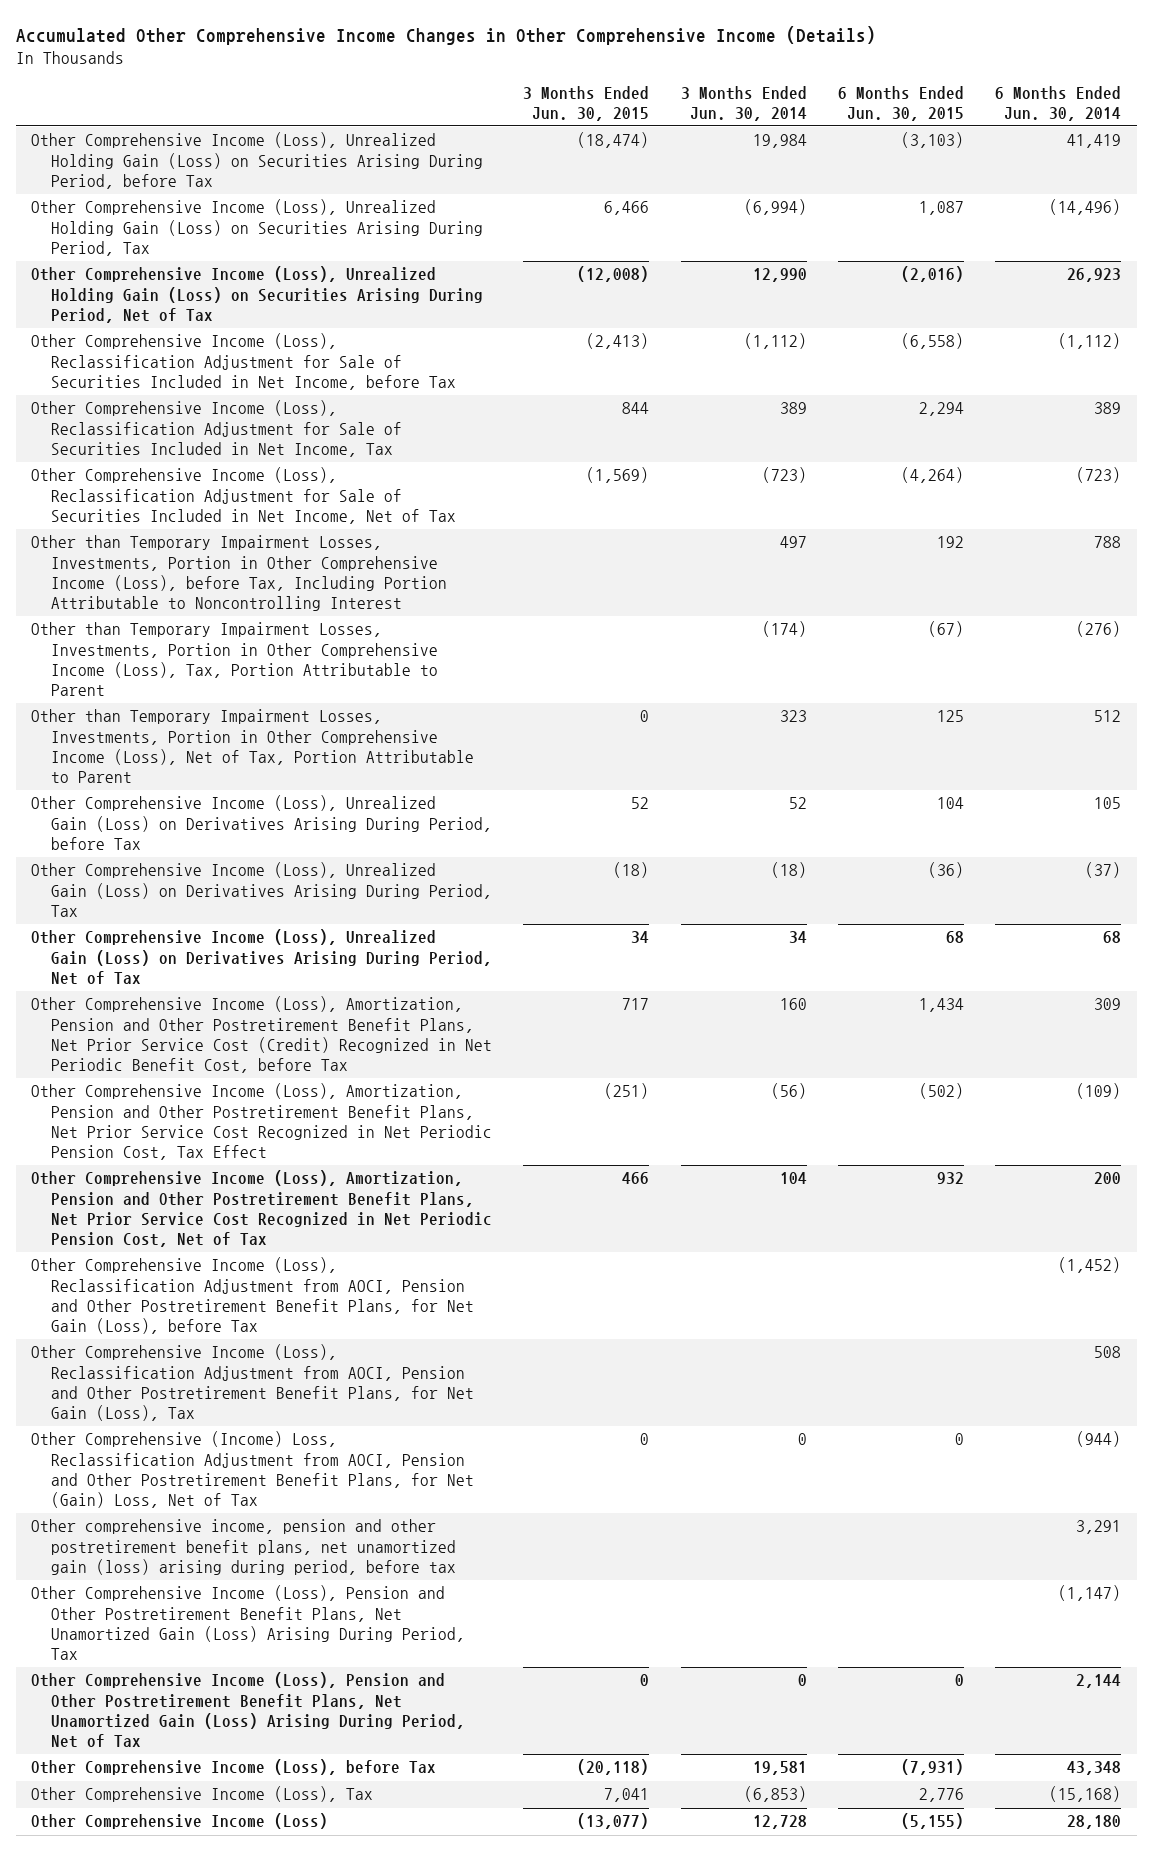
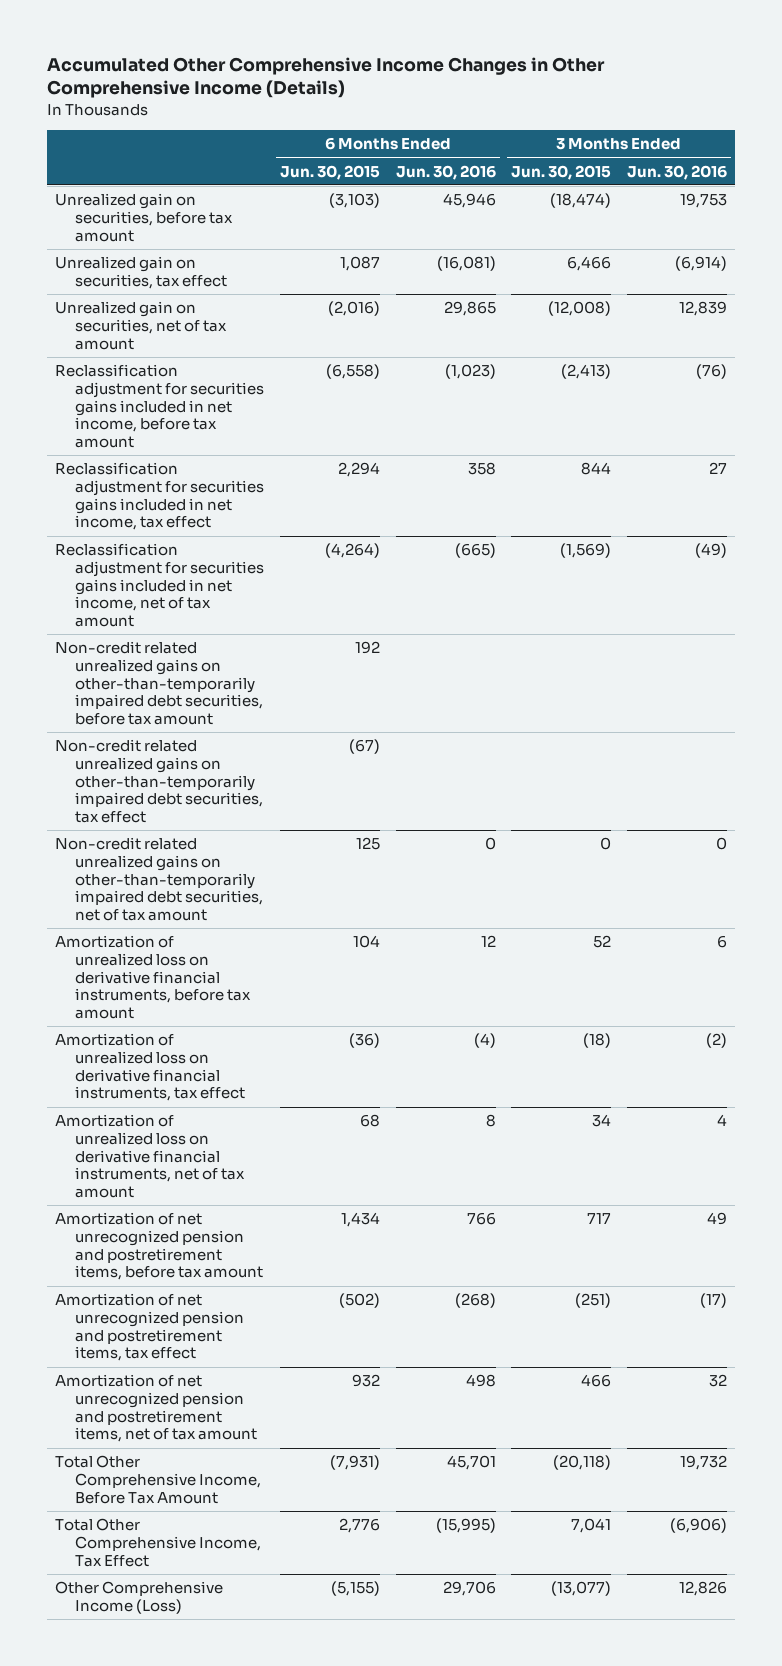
- | 3 Months Ended Jun. 30, 2015 | 3 Months Ended Jun. 30, 2014 | 6 Months Ended Jun. 30, 2015 | 6 Months Ended Jun. 30, 2014
+ | 6 Months Ended Jun. 30, 2015 | 6 Months Ended Jun. 30, 2016 | 3 Months Ended Jun. 30, 2015 | 3 Months Ended Jun. 30, 2016
- Other Comprehensive Income (Loss), Unrealized Holding Gain (Loss) on Securities Arising During Period, before Tax | (18,474) | 19,984 | (3,103) | 41,419
- Other Comprehensive Income (Loss), Unrealized Holding Gain (Loss) on Securities Arising During Period, Tax | 6,466 | (6,994) | 1,087 | (14,496)
- Other Comprehensive Income (Loss), Unrealized Holding Gain (Loss) on Securities Arising During Period, Net of Tax | (12,008) | 12,990 | (2,016) | 26,923
- Other Comprehensive Income (Loss), Reclassification Adjustment for Sale of Securities Included in Net Income, before Tax | (2,413) | (1,112) | (6,558) | (1,112)
- Other Comprehensive Income (Loss), Reclassification Adjustment for Sale of Securities Included in Net Income, Tax | 844 | 389 | 2,294 | 389
- Other Comprehensive Income (Loss), Reclassification Adjustment for Sale of Securities Included in Net Income, Net of Tax | (1,569) | (723) | (4,264) | (723)
- Other than Temporary Impairment Losses, Investments, Portion in Other Comprehensive Income (Loss), before Tax, Including Portion Attributable to Noncontrolling Interest | | 497 | 192 | 788
- Other than Temporary Impairment Losses, Investments, Portion in Other Comprehensive Income (Loss), Tax, Portion Attributable to Parent | | (174) | (67) | (276)
- Other than Temporary Impairment Losses, Investments, Portion in Other Comprehensive Income (Loss), Net of Tax, Portion Attributable to Parent | 0 | 323 | 125 | 512
- Other Comprehensive Income (Loss), Unrealized Gain (Loss) on Derivatives Arising During Period, before Tax | 52 | 52 | 104 | 105
- Other Comprehensive Income (Loss), Unrealized Gain (Loss) on Derivatives Arising During Period, Tax | (18) | (18) | (36) | (37)
- Other Comprehensive Income (Loss), Unrealized Gain (Loss) on Derivatives Arising During Period, Net of Tax | 34 | 34 | 68 | 68
- Other Comprehensive Income (Loss), Amortization, Pension and Other Postretirement Benefit Plans, Net Prior Service Cost (Credit) Recognized in Net Periodic Benefit Cost, before Tax | 717 | 160 | 1,434 | 309
- Other Comprehensive Income (Loss), Amortization, Pension and Other Postretirement Benefit Plans, Net Prior Service Cost Recognized in Net Periodic Pension Cost, Tax Effect | (251) | (56) | (502) | (109)
- Other Comprehensive Income (Loss), Amortization, Pension and Other Postretirement Benefit Plans, Net Prior Service Cost Recognized in Net Periodic Pension Cost, Net of Tax | 466 | 104 | 932 | 200
- Other Comprehensive Income (Loss), Reclassification Adjustment from AOCI, Pension and Other Postretirement Benefit Plans, for Net Gain (Loss), before Tax | | | | (1,452)
- Other Comprehensive Income (Loss), Reclassification Adjustment from AOCI, Pension and Other Postretirement Benefit Plans, for Net Gain (Loss), Tax | | | | 508
- Other Comprehensive (Income) Loss, Reclassification Adjustment from AOCI, Pension and Other Postretirement Benefit Plans, for Net (Gain) Loss, Net of Tax | 0 | 0 | 0 | (944)
- Other comprehensive income, pension and other postretirement benefit plans, net unamortized gain (loss) arising during period, before tax | | | | 3,291
- Other Comprehensive Income (Loss), Pension and Other Postretirement Benefit Plans, Net Unamortized Gain (Loss) Arising During Period, Tax | | | | (1,147)
- Other Comprehensive Income (Loss), Pension and Other Postretirement Benefit Plans, Net Unamortized Gain (Loss) Arising During Period, Net of Tax | 0 | 0 | 0 | 2,144
- Other Comprehensive Income (Loss), before Tax | (20,118) | 19,581 | (7,931) | 43,348
- Other Comprehensive Income (Loss), Tax | 7,041 | (6,853) | 2,776 | (15,168)
+ Unrealized gain on securities, before tax amount | (3,103) | 45,946 | (18,474) | 19,753
+ Unrealized gain on securities, tax effect | 1,087 | (16,081) | 6,466 | (6,914)
+ Unrealized gain on securities, net of tax amount | (2,016) | 29,865 | (12,008) | 12,839
+ Reclassification adjustment for securities gains included in net income, before tax amount | (6,558) | (1,023) | (2,413) | (76)
+ Reclassification adjustment for securities gains included in net income, tax effect | 2,294 | 358 | 844 | 27
+ Reclassification adjustment for securities gains included in net income, net of tax amount | (4,264) | (665) | (1,569) | (49)
+ Non-credit related unrealized gains on other-than-temporarily impaired debt securities, before tax amount | 192 | | |
+ Non-credit related unrealized gains on other-than-temporarily impaired debt securities, tax effect | (67) | | |
+ Non-credit related unrealized gains on other-than-temporarily impaired debt securities, net of tax amount | 125 | 0 | 0 | 0
+ Amortization of unrealized loss on derivative financial instruments, before tax amount | 104 | 12 | 52 | 6
+ Amortization of unrealized loss on derivative financial instruments, tax effect | (36) | (4) | (18) | (2)
+ Amortization of unrealized loss on derivative financial instruments, net of tax amount | 68 | 8 | 34 | 4
+ Amortization of net unrecognized pension and postretirement items, before tax amount | 1,434 | 766 | 717 | 49
+ Amortization of net unrecognized pension and postretirement items, tax effect | (502) | (268) | (251) | (17)
+ Amortization of net unrecognized pension and postretirement items, net of tax amount | 932 | 498 | 466 | 32
+ Total Other Comprehensive Income, Before Tax Amount | (7,931) | 45,701 | (20,118) | 19,732
+ Total Other Comprehensive Income, Tax Effect | 2,776 | (15,995) | 7,041 | (6,906)

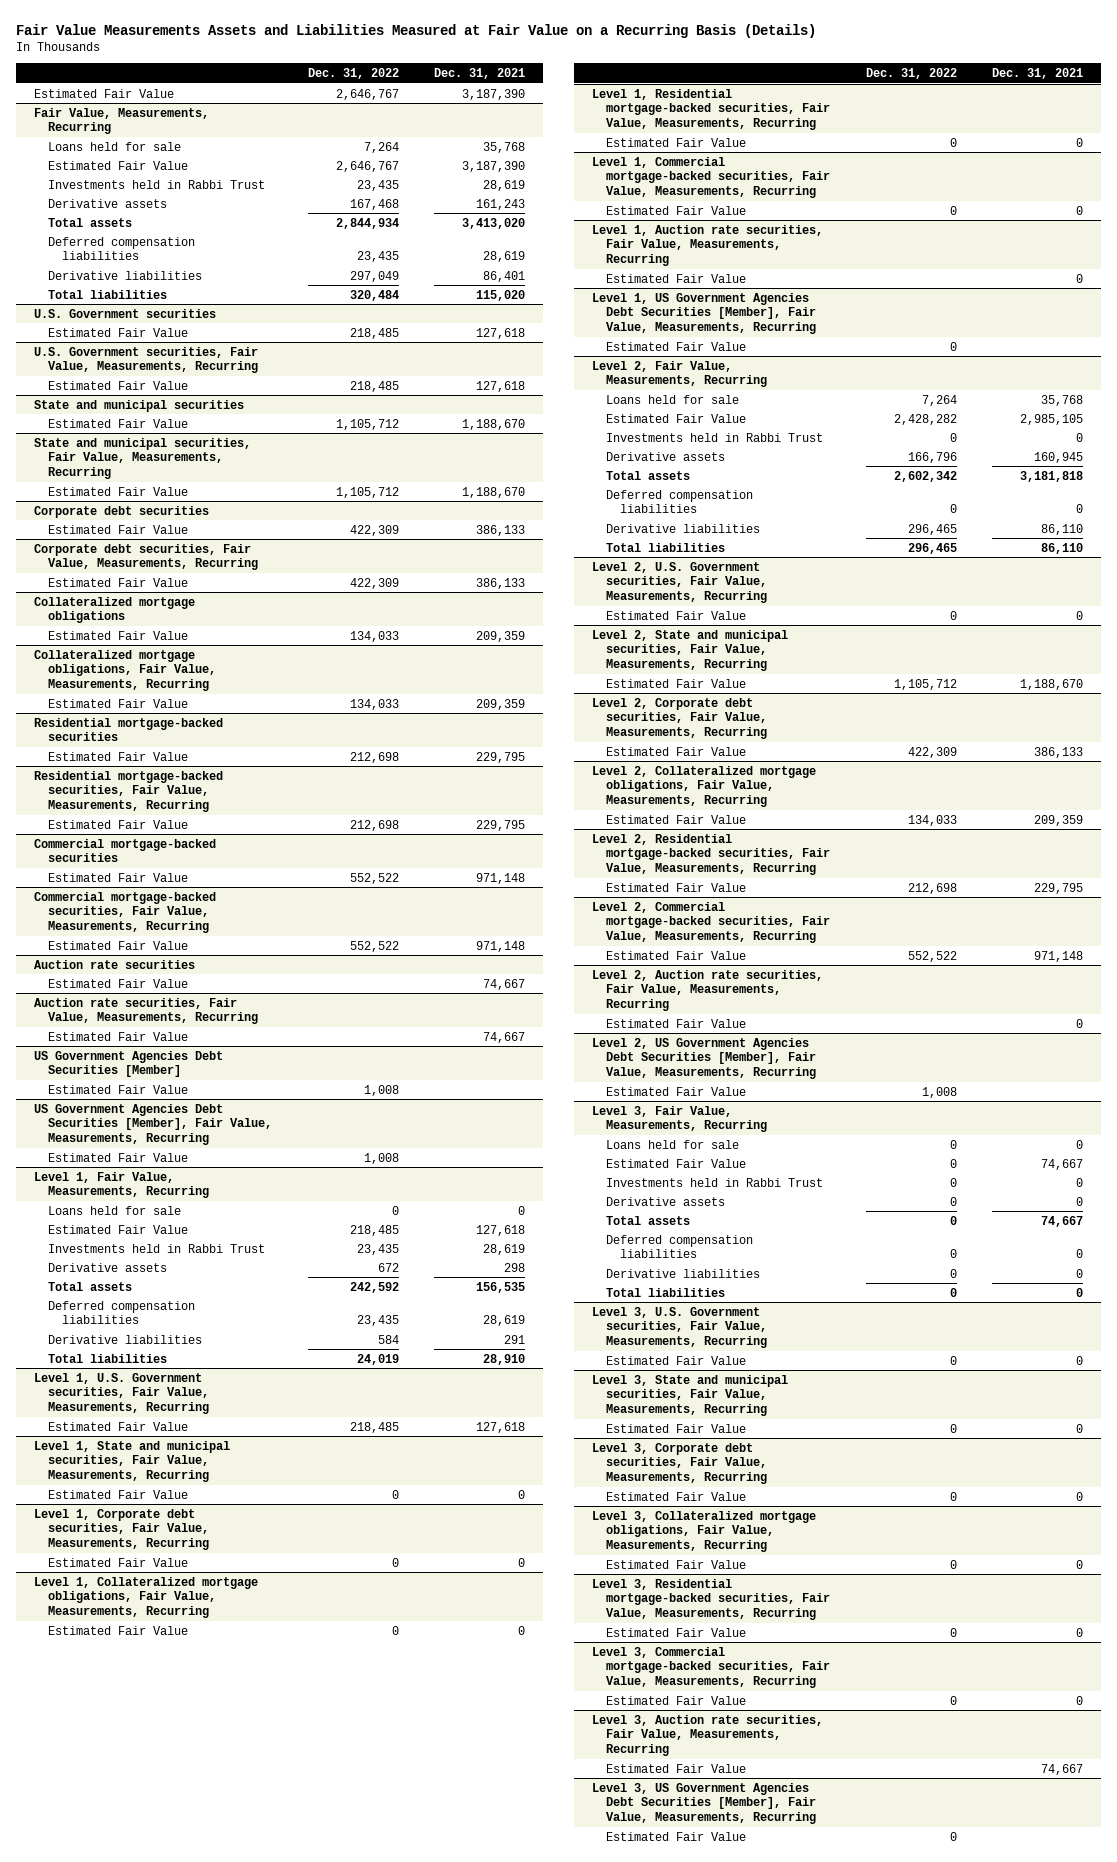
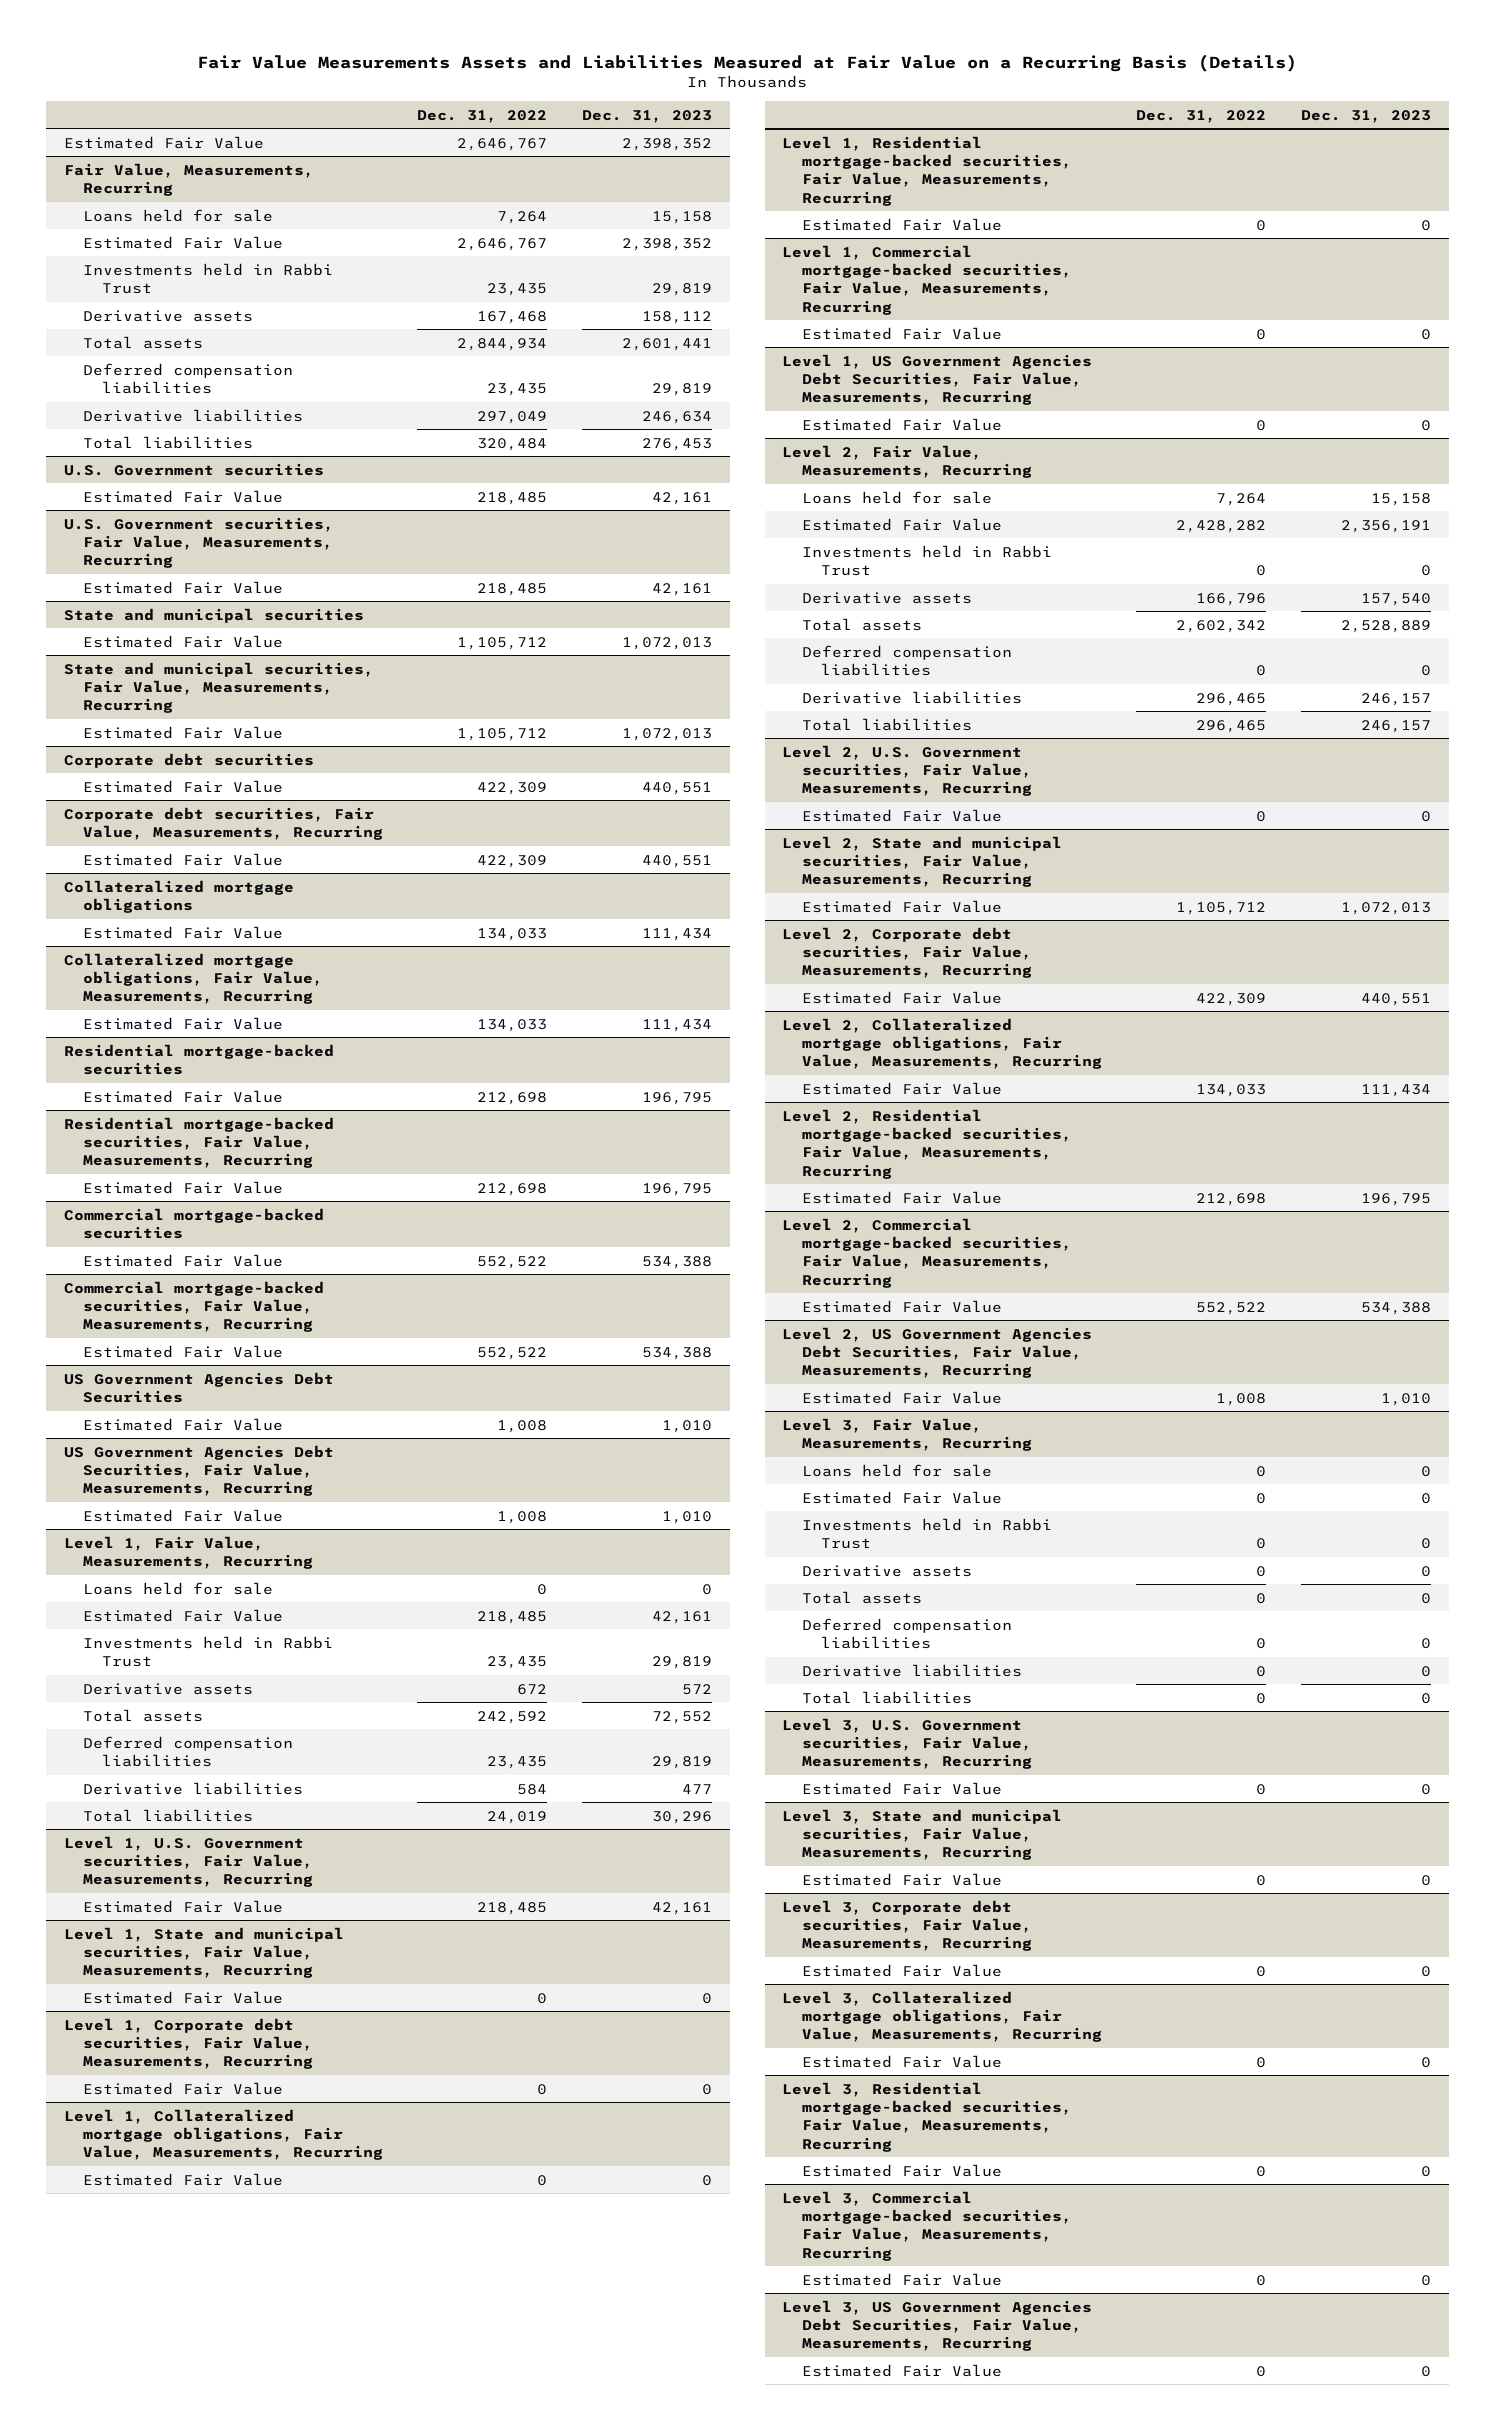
- | Dec. 31, 2022 | Dec. 31, 2021
+ | Dec. 31, 2022 | Dec. 31, 2023
- Auction rate securities
- Estimated Fair Value | | 74,667
- Auction rate securities, Fair Value, Measurements, Recurring
- Estimated Fair Value | | 74,667
- US Government Agencies Debt Securities [Member]
+ US Government Agencies Debt Securities
- US Government Agencies Debt Securities [Member], Fair Value, Measurements, Recurring
+ US Government Agencies Debt Securities, Fair Value, Measurements, Recurring
- Level 1, Auction rate securities, Fair Value, Measurements, Recurring
- Estimated Fair Value | | 0
- Level 1, US Government Agencies Debt Securities [Member], Fair Value, Measurements, Recurring
+ Level 1, US Government Agencies Debt Securities, Fair Value, Measurements, Recurring
- Level 2, Auction rate securities, Fair Value, Measurements, Recurring
- Estimated Fair Value | | 0
- Level 2, US Government Agencies Debt Securities [Member], Fair Value, Measurements, Recurring
+ Level 2, US Government Agencies Debt Securities, Fair Value, Measurements, Recurring
- Level 3, Auction rate securities, Fair Value, Measurements, Recurring
- Estimated Fair Value | | 74,667
- Level 3, US Government Agencies Debt Securities [Member], Fair Value, Measurements, Recurring
+ Level 3, US Government Agencies Debt Securities, Fair Value, Measurements, Recurring

